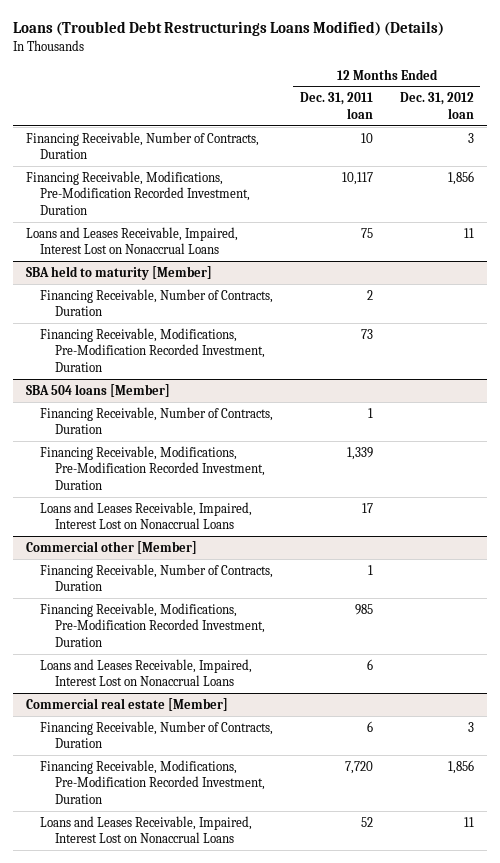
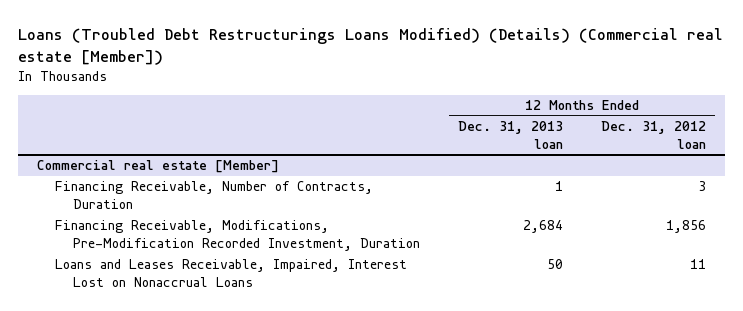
- Loans (Troubled Debt Restructurings Loans Modified) (Details)
+ Loans (Troubled Debt Restructurings Loans Modified) (Details) (Commercial real estate [Member])
- | 12 Months Ended Dec. 31, 2011 loan | 12 Months Ended Dec. 31, 2012 loan
+ | 12 Months Ended Dec. 31, 2013 loan | 12 Months Ended Dec. 31, 2012 loan
- Financing Receivable, Number of Contracts, Duration | 10 | 3
- Financing Receivable, Modifications, Pre-Modification Recorded Investment, Duration | 10,117 | 1,856
- Loans and Leases Receivable, Impaired, Interest Lost on Nonaccrual Loans | 75 | 11
- SBA held to maturity [Member]
- Financing Receivable, Number of Contracts, Duration | 2 |
- Financing Receivable, Modifications, Pre-Modification Recorded Investment, Duration | 73 |
- SBA 504 loans [Member]
- Financing Receivable, Number of Contracts, Duration | 1 |
- Financing Receivable, Modifications, Pre-Modification Recorded Investment, Duration | 1,339 |
- Loans and Leases Receivable, Impaired, Interest Lost on Nonaccrual Loans | 17 |
- Commercial other [Member]
- Financing Receivable, Number of Contracts, Duration | 1 |
- Financing Receivable, Modifications, Pre-Modification Recorded Investment, Duration | 985 |
- Loans and Leases Receivable, Impaired, Interest Lost on Nonaccrual Loans | 6 |

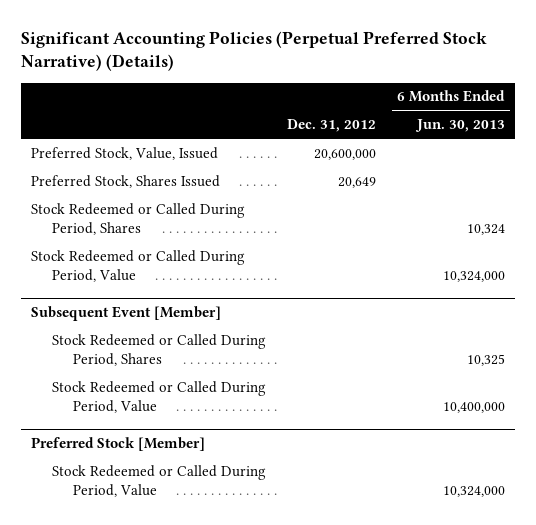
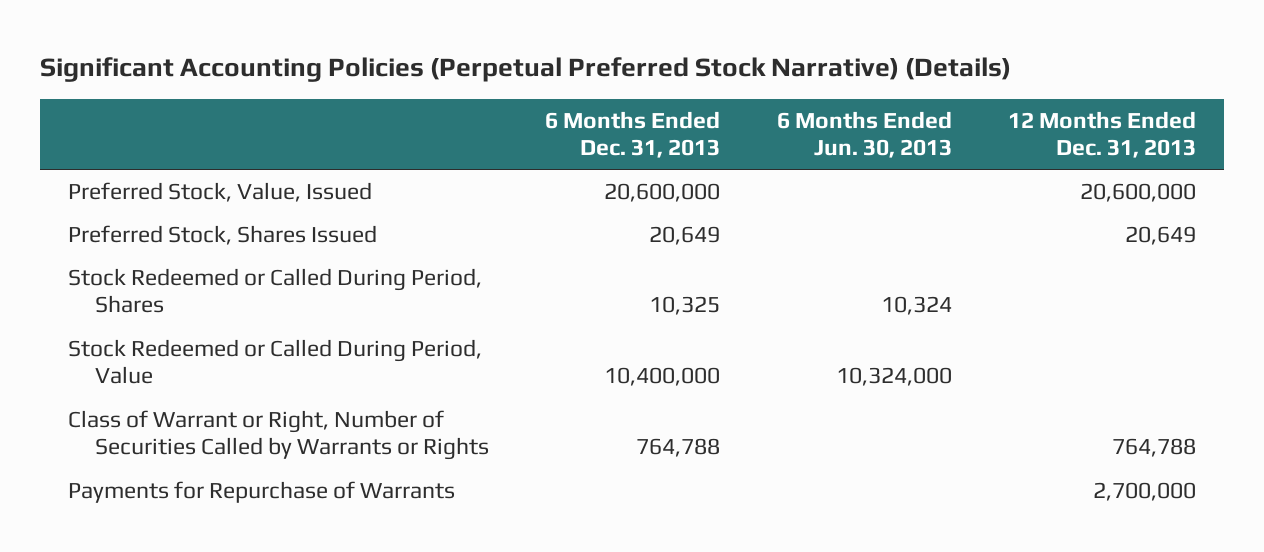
- | Dec. 31, 2012 | 6 Months Ended Jun. 30, 2013
+ | 6 Months Ended Dec. 31, 2013 | 6 Months Ended Jun. 30, 2013 | 12 Months Ended Dec. 31, 2013
- Subsequent Event [Member]
- Stock Redeemed or Called During Period, Shares | | 10,325
- Stock Redeemed or Called During Period, Value | | 10,400,000
- Preferred Stock [Member]
- Stock Redeemed or Called During Period, Value | | 10,324,000
+ Class of Warrant or Right, Number of Securities Called by Warrants or Rights | 764,788 | | 764,788
+ Payments for Repurchase of Warrants | | | 2,700,000

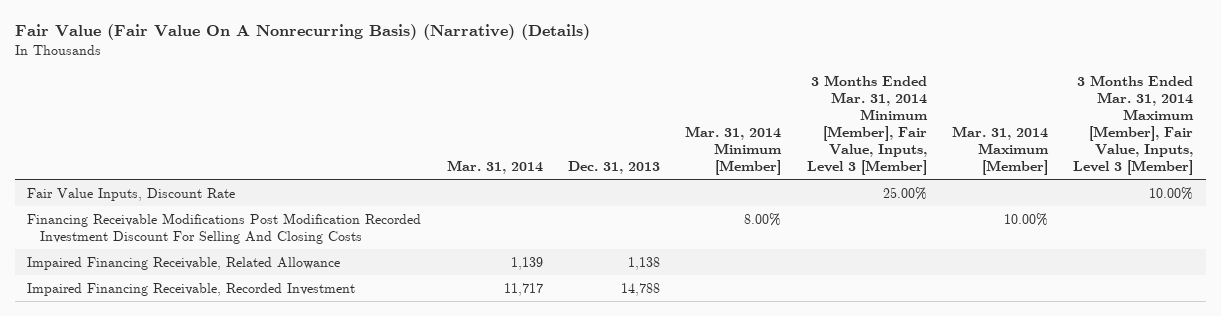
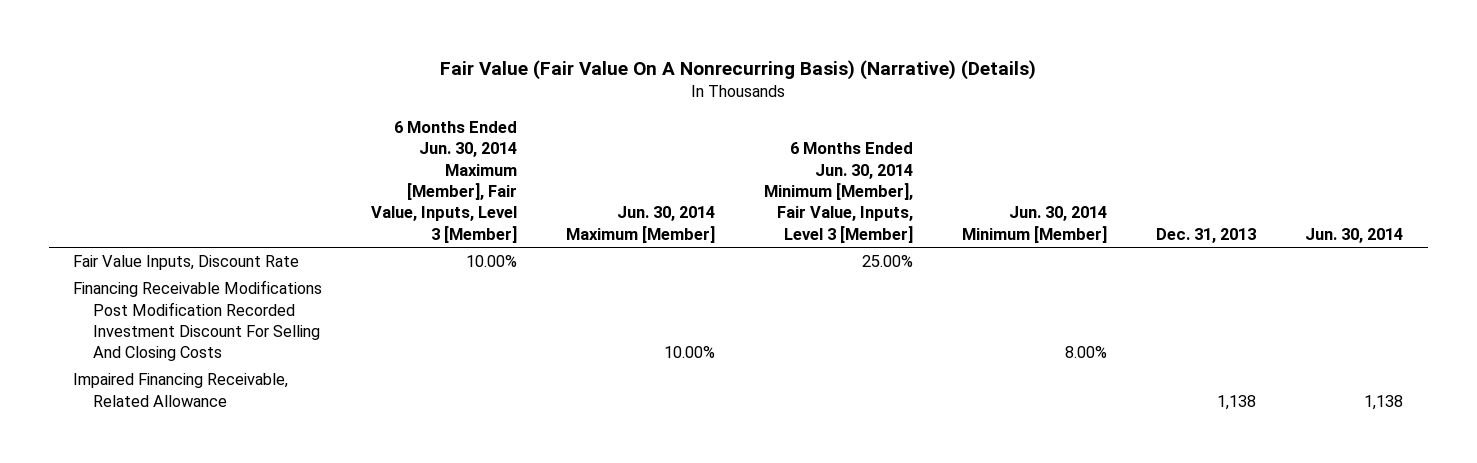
- | Mar. 31, 2014 | Dec. 31, 2013 | Mar. 31, 2014 Minimum [Member] | 3 Months Ended Mar. 31, 2014 Minimum [Member], Fair Value, Inputs, Level 3 [Member] | Mar. 31, 2014 Maximum [Member] | 3 Months Ended Mar. 31, 2014 Maximum [Member], Fair Value, Inputs, Level 3 [Member]
+ | 6 Months Ended Jun. 30, 2014 Maximum [Member], Fair Value, Inputs, Level 3 [Member] | Jun. 30, 2014 Maximum [Member] | 6 Months Ended Jun. 30, 2014 Minimum [Member], Fair Value, Inputs, Level 3 [Member] | Jun. 30, 2014 Minimum [Member] | Dec. 31, 2013 | Jun. 30, 2014
- Impaired Financing Receivable, Recorded Investment | 11,717 | 14,788 | | | |

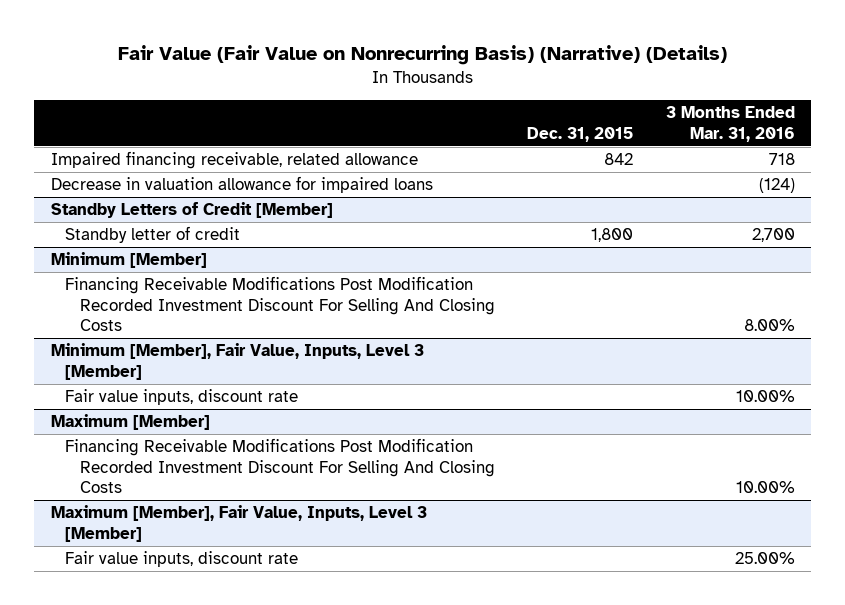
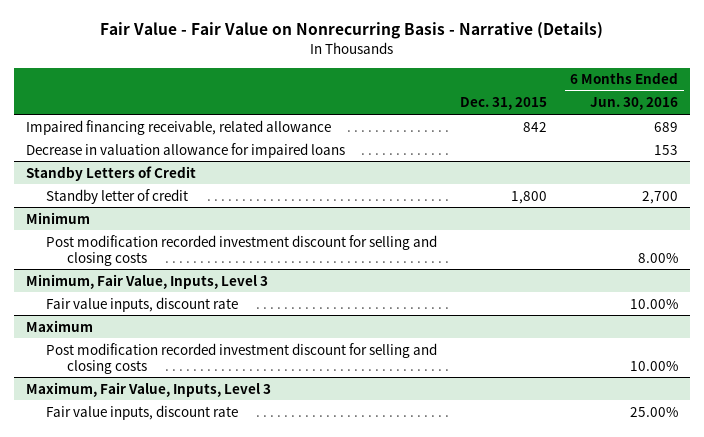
- Fair Value (Fair Value on Nonrecurring Basis) (Narrative) (Details)
+ Fair Value - Fair Value on Nonrecurring Basis - Narrative (Details)
- | Dec. 31, 2015 | 3 Months Ended Mar. 31, 2016
+ | Dec. 31, 2015 | 6 Months Ended Jun. 30, 2016
- Standby Letters of Credit [Member]
+ Standby Letters of Credit
- Minimum [Member]
- Financing Receivable Modifications Post Modification Recorded Investment Discount For Selling And Closing Costs | | 8.00%
- Minimum [Member], Fair Value, Inputs, Level 3 [Member]
+ Minimum
+ Post modification recorded investment discount for selling and closing costs | | 8.00%
+ Minimum, Fair Value, Inputs, Level 3
- Maximum [Member]
- Financing Receivable Modifications Post Modification Recorded Investment Discount For Selling And Closing Costs | | 10.00%
- Maximum [Member], Fair Value, Inputs, Level 3 [Member]
+ Maximum
+ Post modification recorded investment discount for selling and closing costs | | 10.00%
+ Maximum, Fair Value, Inputs, Level 3

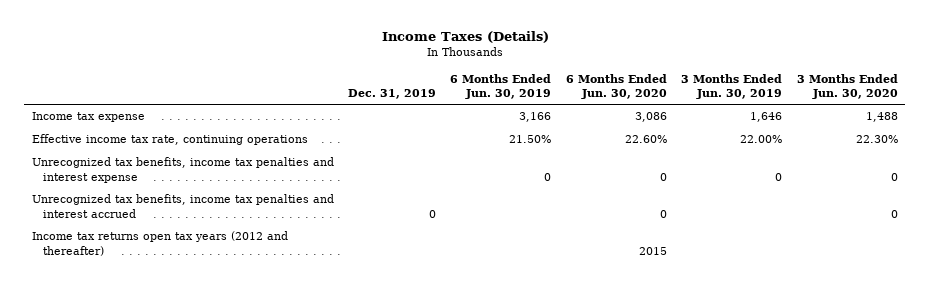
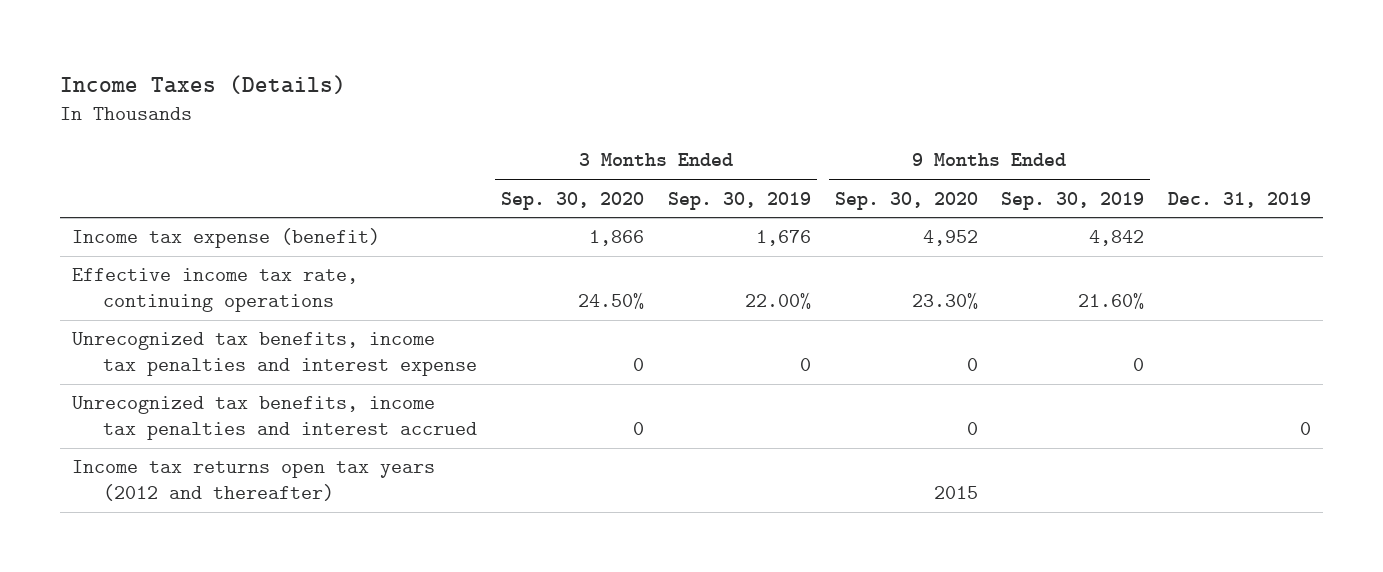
- | Dec. 31, 2019 | 6 Months Ended Jun. 30, 2019 | 6 Months Ended Jun. 30, 2020 | 3 Months Ended Jun. 30, 2019 | 3 Months Ended Jun. 30, 2020
+ | 3 Months Ended Sep. 30, 2020 | 3 Months Ended Sep. 30, 2019 | 9 Months Ended Sep. 30, 2020 | 9 Months Ended Sep. 30, 2019 | Dec. 31, 2019
- Income tax expense | | 3,166 | 3,086 | 1,646 | 1,488
+ Income tax expense (benefit) | 1,866 | 1,676 | 4,952 | 4,842 |

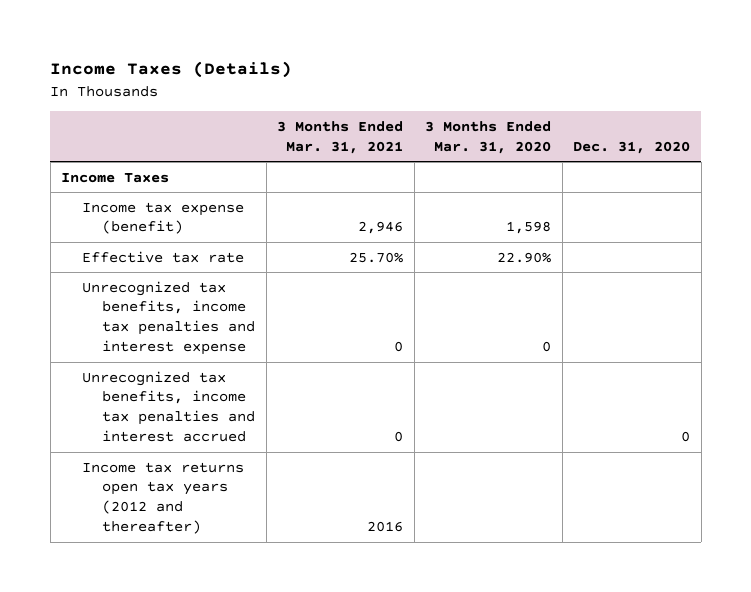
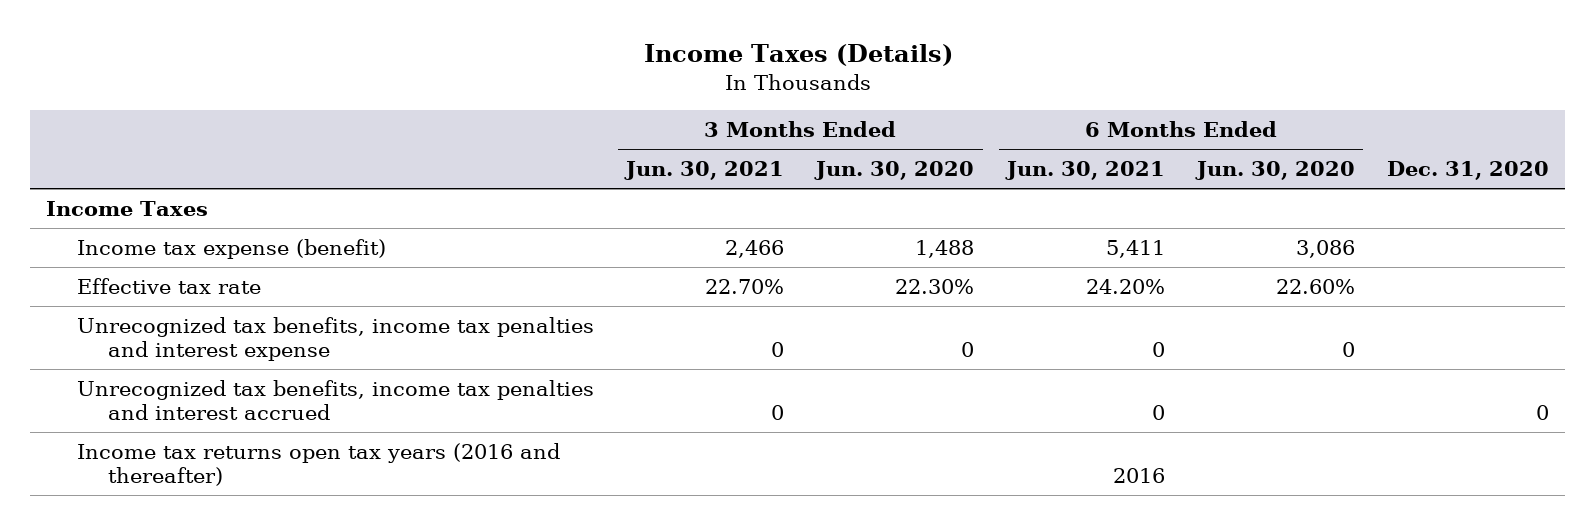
- | 3 Months Ended Mar. 31, 2021 | 3 Months Ended Mar. 31, 2020 | Dec. 31, 2020
+ | 3 Months Ended Jun. 30, 2021 | 3 Months Ended Jun. 30, 2020 | 6 Months Ended Jun. 30, 2021 | 6 Months Ended Jun. 30, 2020 | Dec. 31, 2020
- Income tax returns open tax years (2012 and thereafter) | 2016 | |
+ Income tax returns open tax years (2016 and thereafter) | | | 2016 | |

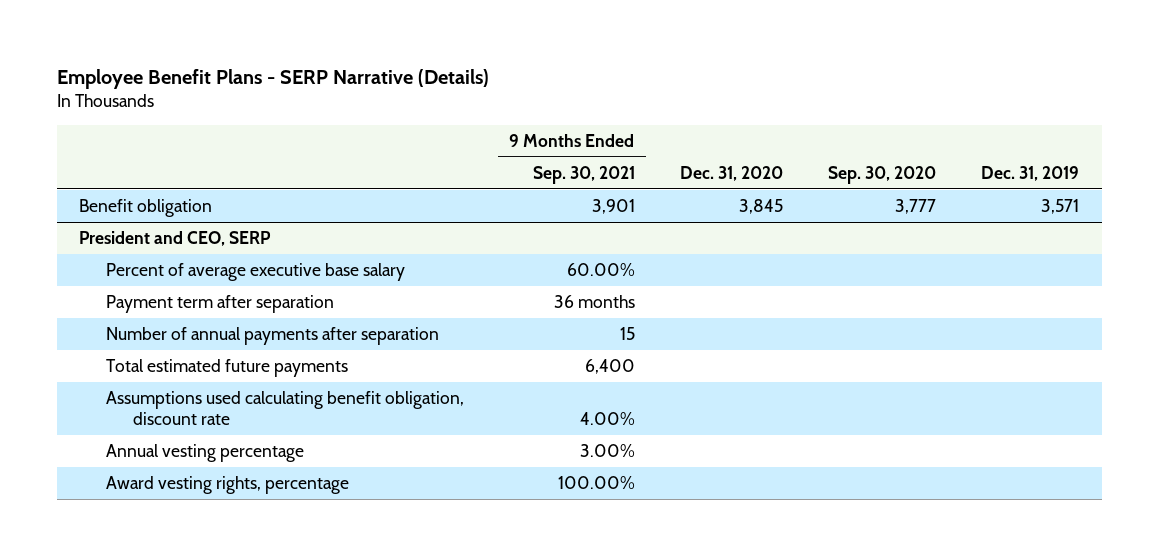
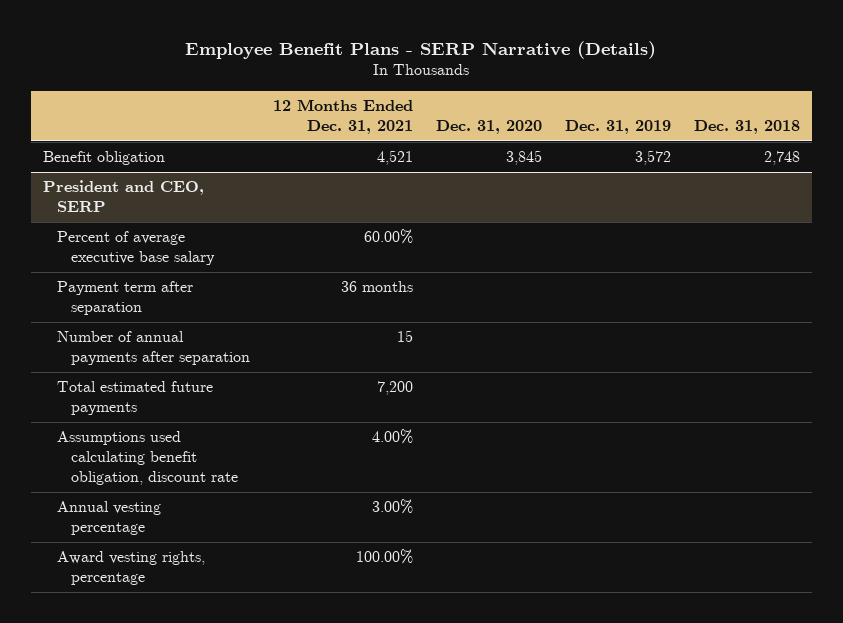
- | 9 Months Ended Sep. 30, 2021 | Dec. 31, 2020 | Sep. 30, 2020 | Dec. 31, 2019
+ | 12 Months Ended Dec. 31, 2021 | Dec. 31, 2020 | Dec. 31, 2019 | Dec. 31, 2018
- Benefit obligation | 3,901 | 3,845 | 3,777 | 3,571
+ Benefit obligation | 4,521 | 3,845 | 3,572 | 2,748

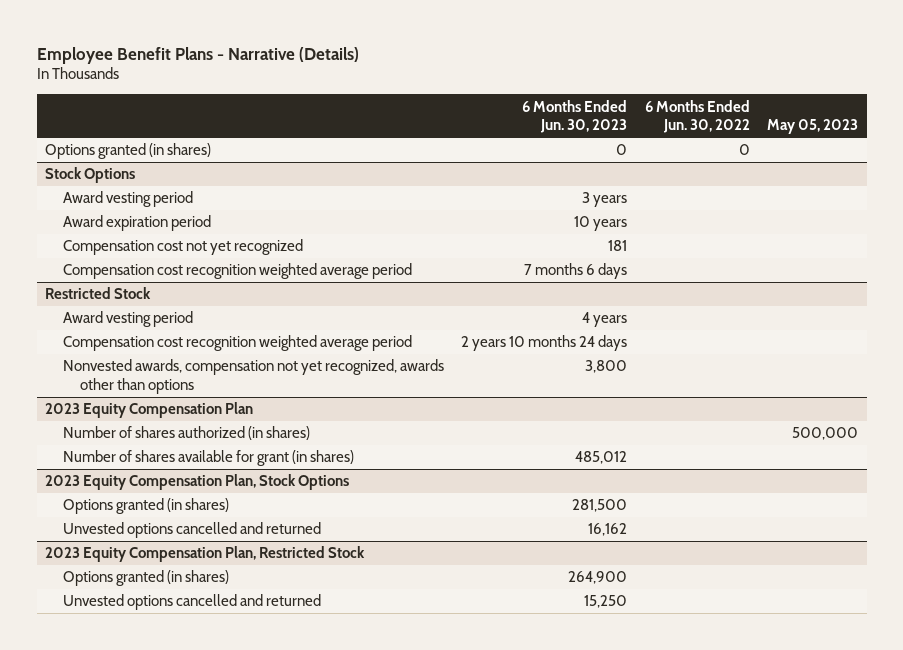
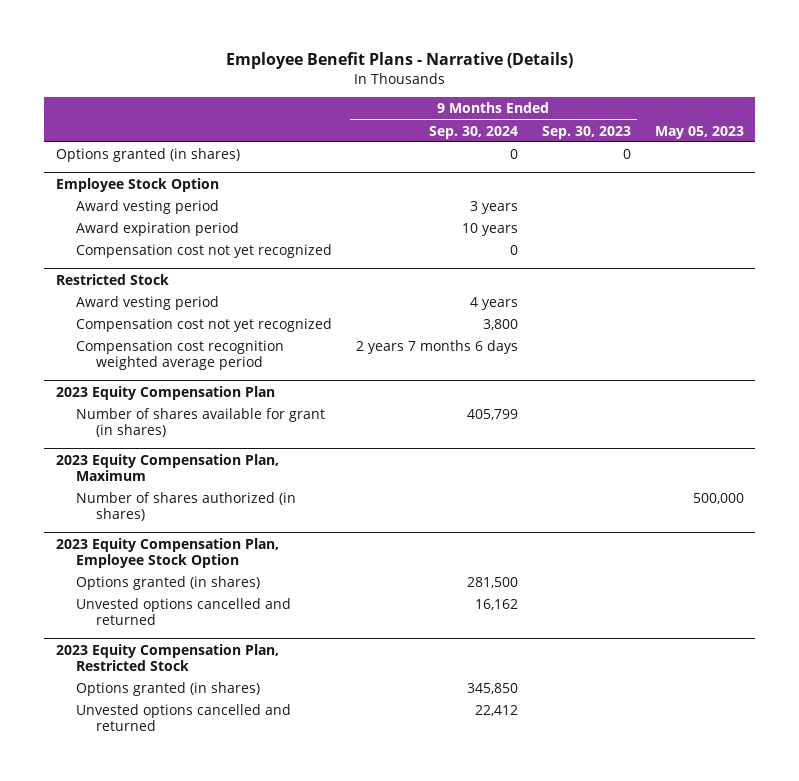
- | 6 Months Ended Jun. 30, 2023 | 6 Months Ended Jun. 30, 2022 | May 05, 2023
+ | 9 Months Ended Sep. 30, 2024 | 9 Months Ended Sep. 30, 2023 | May 05, 2023
- Stock Options
+ Employee Stock Option
- Compensation cost recognition weighted average period | 7 months 6 days | |
@ Restricted Stock
+ Compensation cost not yet recognized | 3,800 | |
- Nonvested awards, compensation not yet recognized, awards other than options | 3,800 | |
@ 2023 Equity Compensation Plan
- Number of shares authorized (in shares) | | | 500,000
- 2023 Equity Compensation Plan, Stock Options
+ 2023 Equity Compensation Plan, Maximum
+ Number of shares authorized (in shares) | | | 500,000
+ 2023 Equity Compensation Plan, Employee Stock Option

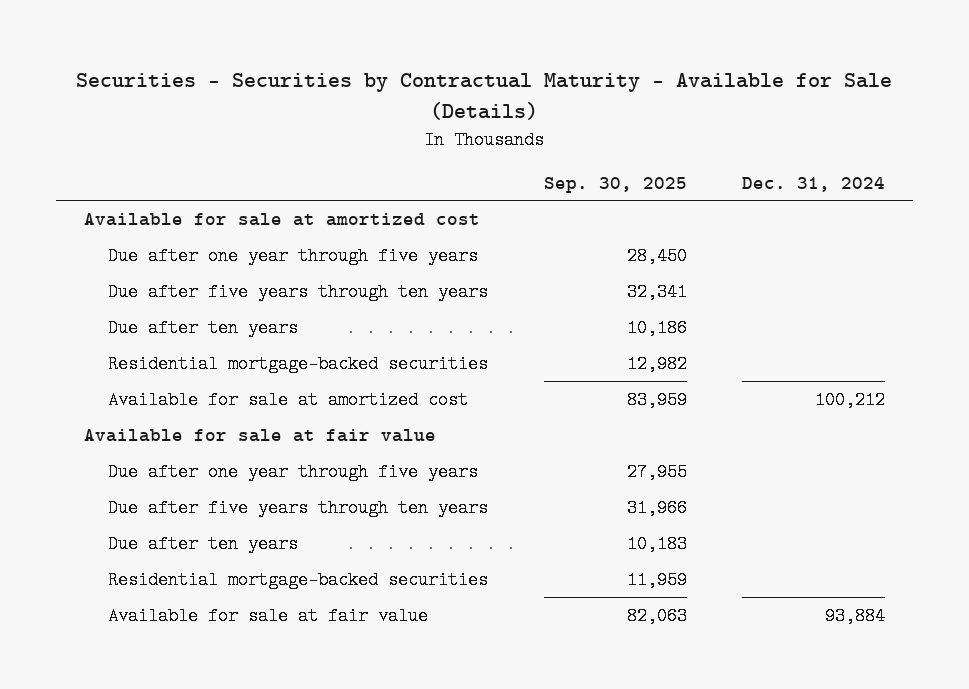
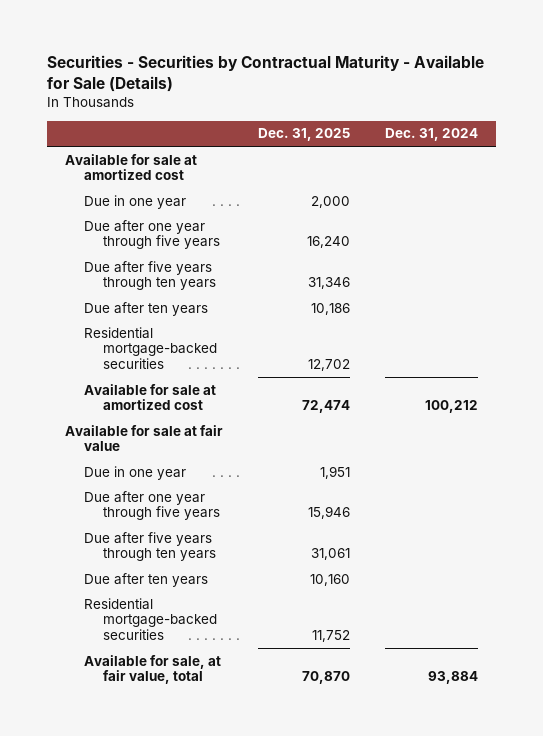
- | Sep. 30, 2025 | Dec. 31, 2024
+ | Dec. 31, 2025 | Dec. 31, 2024
+ Due in one year | 2,000 |
+ Due in one year | 1,951 |
- Available for sale at fair value | 82,063 | 93,884
+ Available for sale, at fair value, total | 70,870 | 93,884

